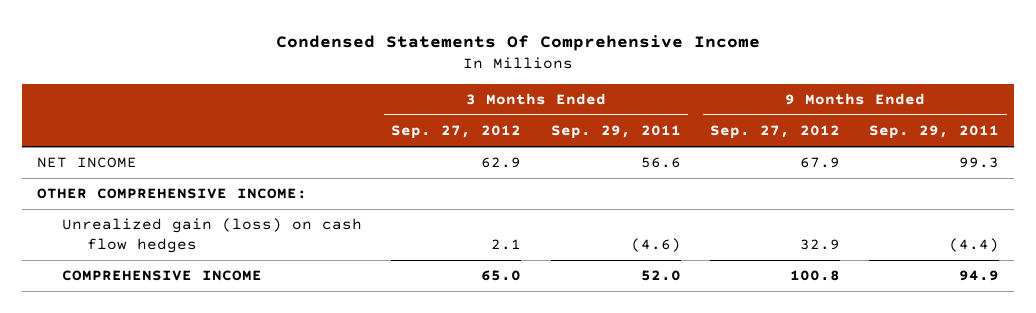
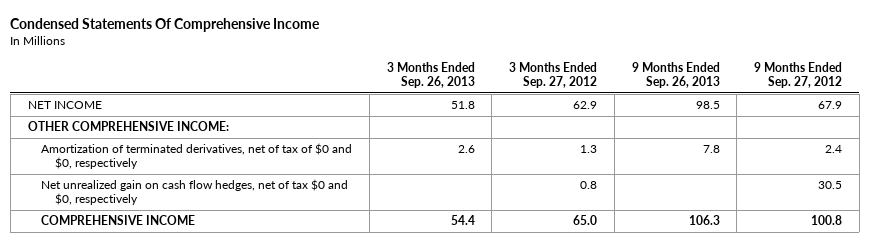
- | 3 Months Ended Sep. 27, 2012 | 3 Months Ended Sep. 29, 2011 | 9 Months Ended Sep. 27, 2012 | 9 Months Ended Sep. 29, 2011
+ | 3 Months Ended Sep. 26, 2013 | 3 Months Ended Sep. 27, 2012 | 9 Months Ended Sep. 26, 2013 | 9 Months Ended Sep. 27, 2012
- Unrealized gain (loss) on cash flow hedges | 2.1 | (4.6) | 32.9 | (4.4)
+ Amortization of terminated derivatives, net of tax of $0 and $0, respectively | 2.6 | 1.3 | 7.8 | 2.4
+ Net unrealized gain on cash flow hedges, net of tax $0 and $0, respectively | | 0.8 | | 30.5

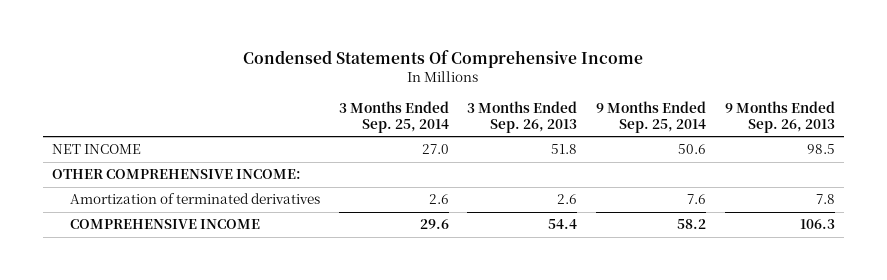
- | 3 Months Ended Sep. 26, 2013 | 3 Months Ended Sep. 27, 2012 | 9 Months Ended Sep. 26, 2013 | 9 Months Ended Sep. 27, 2012
+ | 3 Months Ended Sep. 25, 2014 | 3 Months Ended Sep. 26, 2013 | 9 Months Ended Sep. 25, 2014 | 9 Months Ended Sep. 26, 2013
- Amortization of terminated derivatives, net of tax of $0 and $0, respectively | 2.6 | 1.3 | 7.8 | 2.4
- Net unrealized gain on cash flow hedges, net of tax $0 and $0, respectively | | 0.8 | | 30.5
+ Amortization of terminated derivatives | 2.6 | 2.6 | 7.6 | 7.8

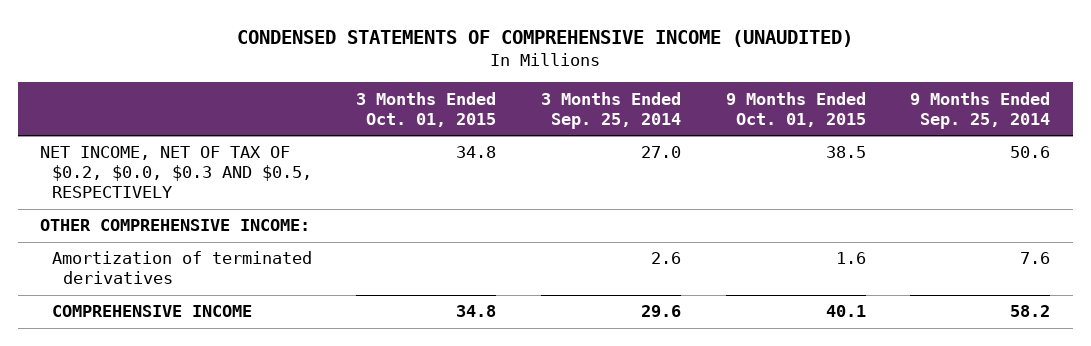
- Condensed Statements Of Comprehensive Income
+ CONDENSED STATEMENTS OF COMPREHENSIVE INCOME (UNAUDITED)
- | 3 Months Ended Sep. 25, 2014 | 3 Months Ended Sep. 26, 2013 | 9 Months Ended Sep. 25, 2014 | 9 Months Ended Sep. 26, 2013
+ | 3 Months Ended Oct. 01, 2015 | 3 Months Ended Sep. 25, 2014 | 9 Months Ended Oct. 01, 2015 | 9 Months Ended Sep. 25, 2014
- NET INCOME | 27.0 | 51.8 | 50.6 | 98.5
+ NET INCOME, NET OF TAX OF $0.2, $0.0, $0.3 AND $0.5, RESPECTIVELY | 34.8 | 27.0 | 38.5 | 50.6

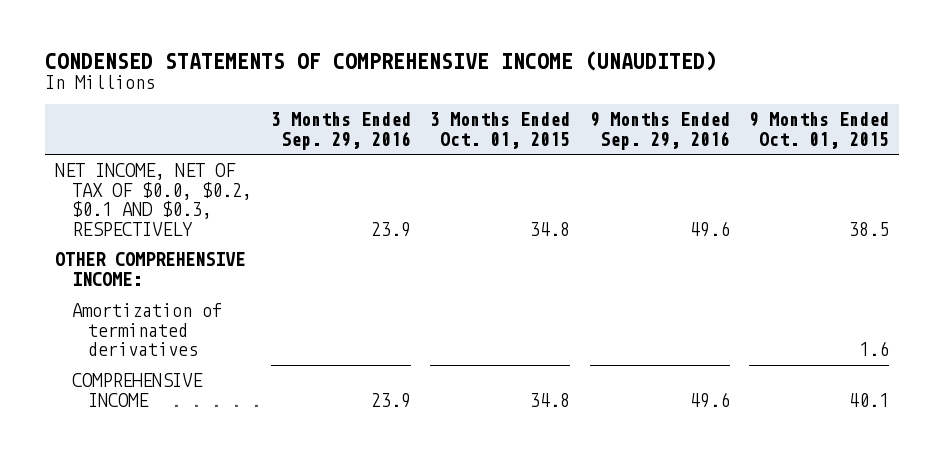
- | 3 Months Ended Oct. 01, 2015 | 3 Months Ended Sep. 25, 2014 | 9 Months Ended Oct. 01, 2015 | 9 Months Ended Sep. 25, 2014
+ | 3 Months Ended Sep. 29, 2016 | 3 Months Ended Oct. 01, 2015 | 9 Months Ended Sep. 29, 2016 | 9 Months Ended Oct. 01, 2015
- NET INCOME, NET OF TAX OF $0.2, $0.0, $0.3 AND $0.5, RESPECTIVELY | 34.8 | 27.0 | 38.5 | 50.6
+ NET INCOME, NET OF TAX OF $0.0, $0.2, $0.1 AND $0.3, RESPECTIVELY | 23.9 | 34.8 | 49.6 | 38.5

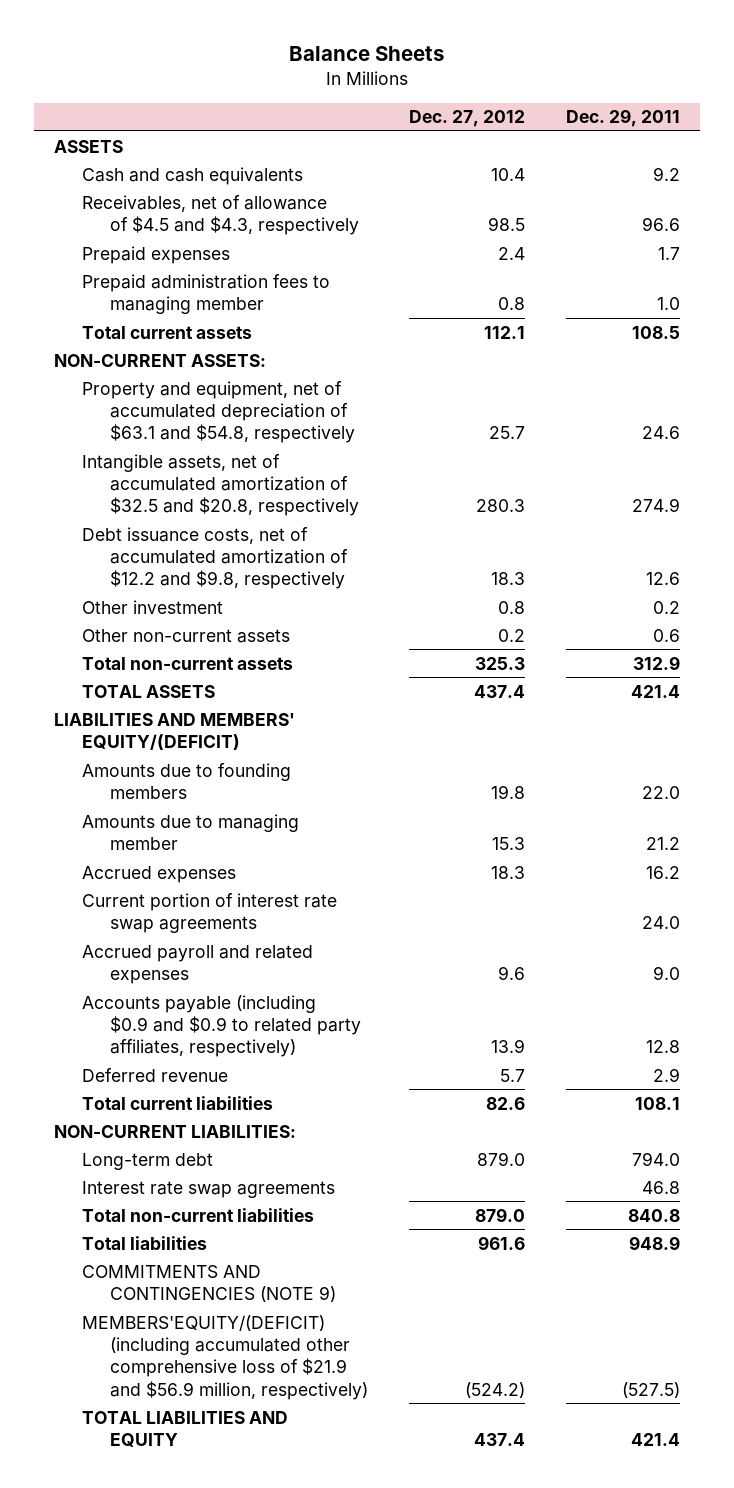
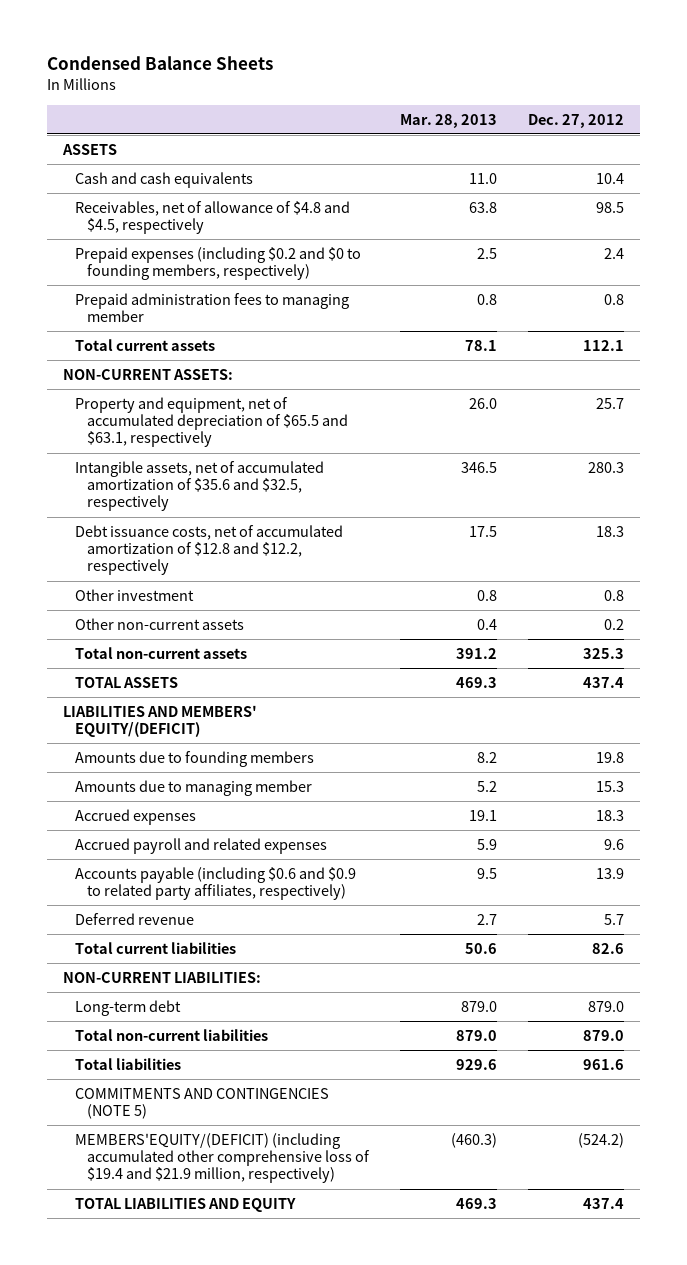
- Balance Sheets
+ Condensed Balance Sheets
- | Dec. 27, 2012 | Dec. 29, 2011
+ | Mar. 28, 2013 | Dec. 27, 2012
- Receivables, net of allowance of $4.5 and $4.3, respectively | 98.5 | 96.6
- Prepaid expenses | 2.4 | 1.7
+ Receivables, net of allowance of $4.8 and $4.5, respectively | 63.8 | 98.5
+ Prepaid expenses (including $0.2 and $0 to founding members, respectively) | 2.5 | 2.4
- Property and equipment, net of accumulated depreciation of $63.1 and $54.8, respectively | 25.7 | 24.6
- Intangible assets, net of accumulated amortization of $32.5 and $20.8, respectively | 280.3 | 274.9
- Debt issuance costs, net of accumulated amortization of $12.2 and $9.8, respectively | 18.3 | 12.6
+ Property and equipment, net of accumulated depreciation of $65.5 and $63.1, respectively | 26.0 | 25.7
+ Intangible assets, net of accumulated amortization of $35.6 and $32.5, respectively | 346.5 | 280.3
+ Debt issuance costs, net of accumulated amortization of $12.8 and $12.2, respectively | 17.5 | 18.3
- Current portion of interest rate swap agreements | | 24.0
- Accounts payable (including $0.9 and $0.9 to related party affiliates, respectively) | 13.9 | 12.8
+ Accounts payable (including $0.6 and $0.9 to related party affiliates, respectively) | 9.5 | 13.9
- Interest rate swap agreements | | 46.8
- COMMITMENTS AND CONTINGENCIES (NOTE 9)
- MEMBERS'EQUITY/(DEFICIT) (including accumulated other comprehensive loss of $21.9 and $56.9 million, respectively) | (524.2) | (527.5)
+ COMMITMENTS AND CONTINGENCIES (NOTE 5)
+ MEMBERS'EQUITY/(DEFICIT) (including accumulated other comprehensive loss of $19.4 and $21.9 million, respectively) | (460.3) | (524.2)

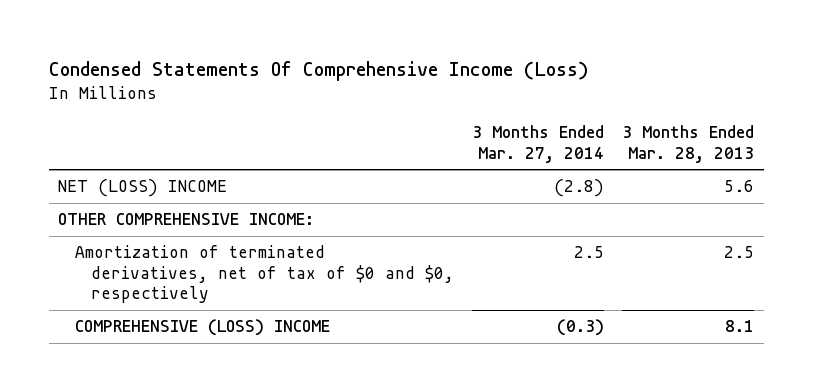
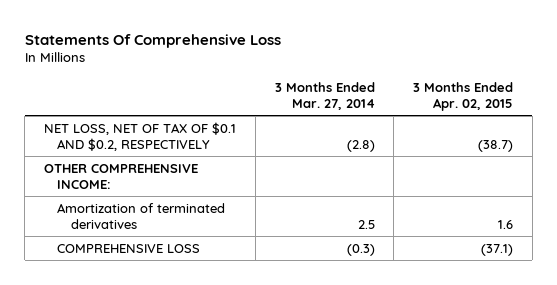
- Condensed Statements Of Comprehensive Income (Loss)
+ Statements Of Comprehensive Loss
- | 3 Months Ended Mar. 27, 2014 | 3 Months Ended Mar. 28, 2013
+ | 3 Months Ended Mar. 27, 2014 | 3 Months Ended Apr. 02, 2015
- NET (LOSS) INCOME | (2.8) | 5.6
+ NET LOSS, NET OF TAX OF $0.1 AND $0.2, RESPECTIVELY | (2.8) | (38.7)
- Amortization of terminated derivatives, net of tax of $0 and $0, respectively | 2.5 | 2.5
- COMPREHENSIVE (LOSS) INCOME | (0.3) | 8.1
+ Amortization of terminated derivatives | 2.5 | 1.6
+ COMPREHENSIVE LOSS | (0.3) | (37.1)

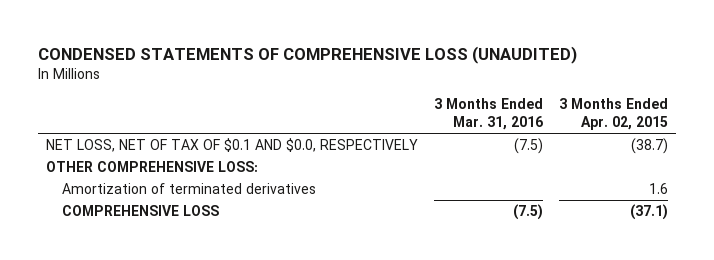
- Statements Of Comprehensive Loss
+ CONDENSED STATEMENTS OF COMPREHENSIVE LOSS (UNAUDITED)
- | 3 Months Ended Mar. 27, 2014 | 3 Months Ended Apr. 02, 2015
+ | 3 Months Ended Mar. 31, 2016 | 3 Months Ended Apr. 02, 2015
- NET LOSS, NET OF TAX OF $0.1 AND $0.2, RESPECTIVELY | (2.8) | (38.7)
- OTHER COMPREHENSIVE INCOME:
+ NET LOSS, NET OF TAX OF $0.1 AND $0.0, RESPECTIVELY | (7.5) | (38.7)
+ OTHER COMPREHENSIVE LOSS:

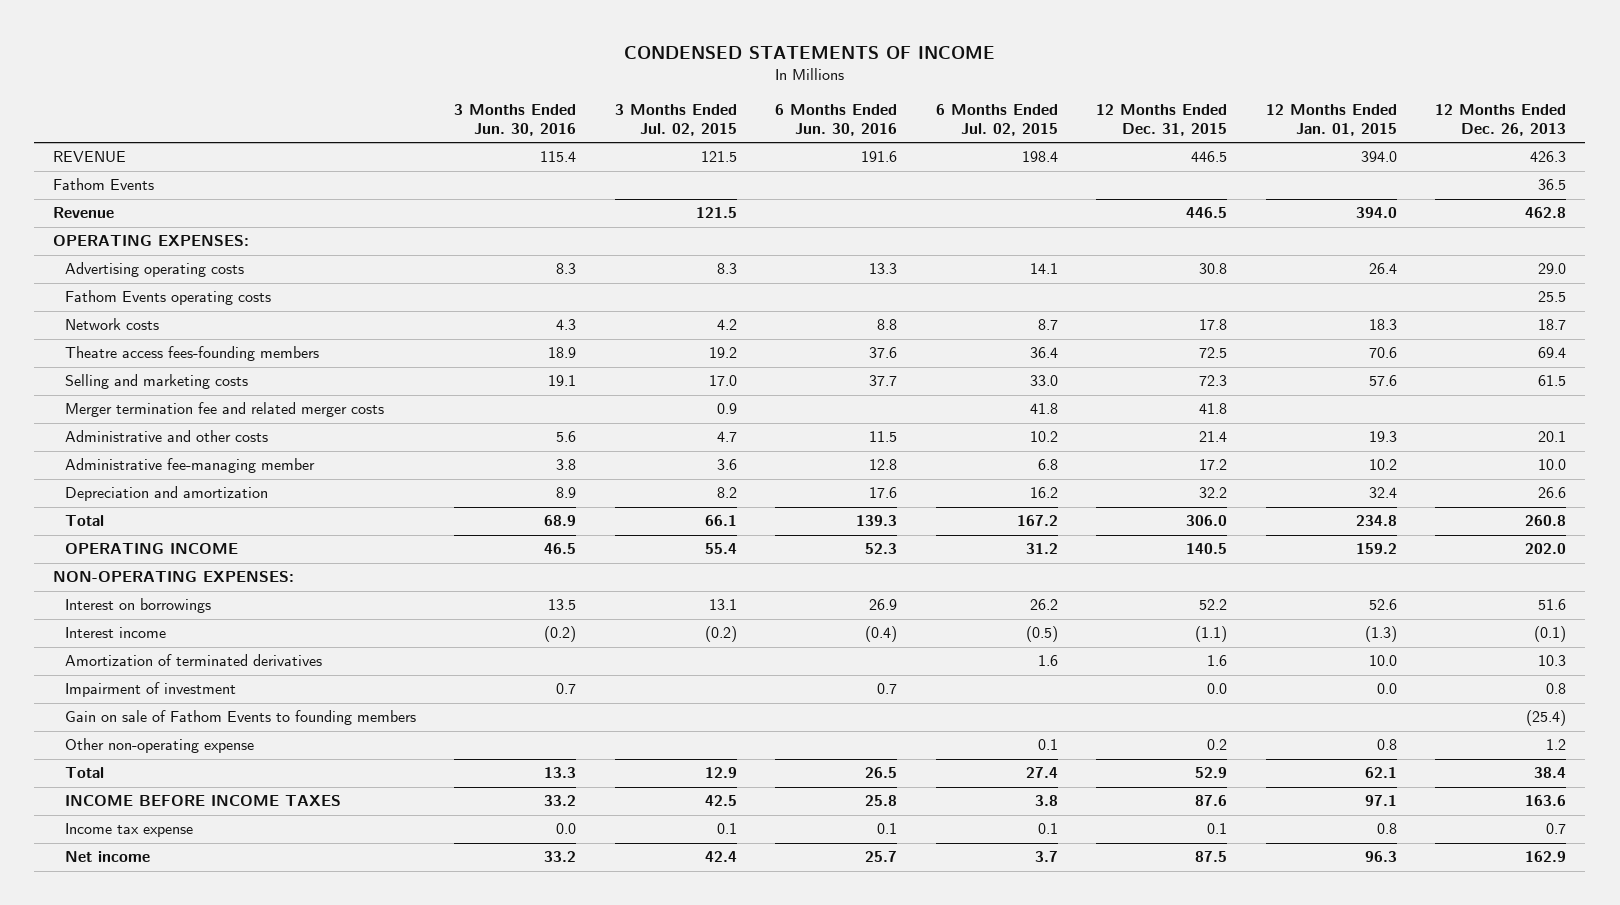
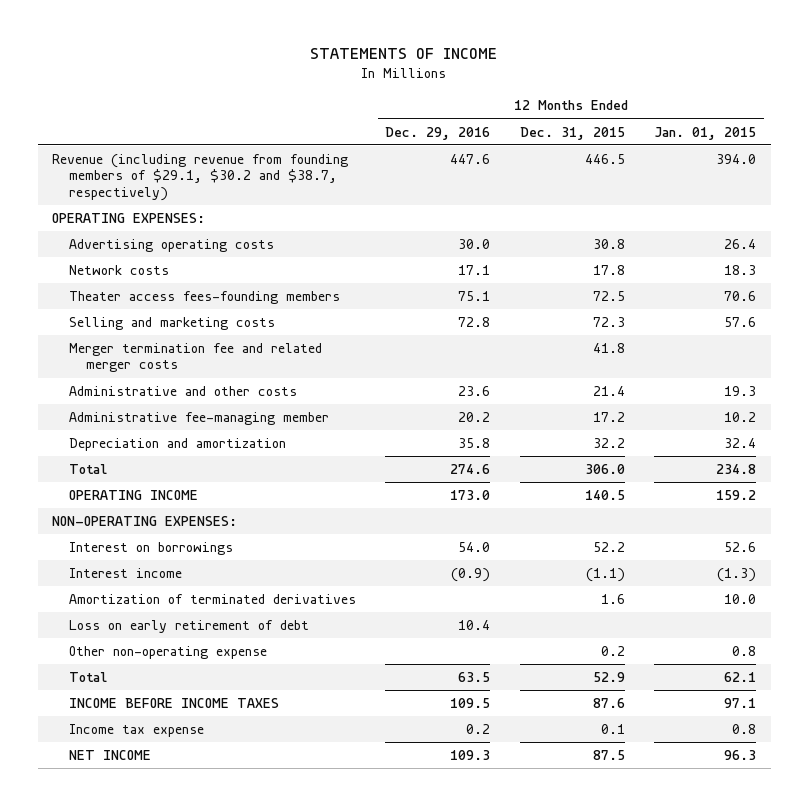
- CONDENSED STATEMENTS OF INCOME
+ STATEMENTS OF INCOME
- | 3 Months Ended Jun. 30, 2016 | 3 Months Ended Jul. 02, 2015 | 6 Months Ended Jun. 30, 2016 | 6 Months Ended Jul. 02, 2015 | 12 Months Ended Dec. 31, 2015 | 12 Months Ended Jan. 01, 2015 | 12 Months Ended Dec. 26, 2013
+ | 12 Months Ended Dec. 29, 2016 | 12 Months Ended Dec. 31, 2015 | 12 Months Ended Jan. 01, 2015
- REVENUE | 115.4 | 121.5 | 191.6 | 198.4 | 446.5 | 394.0 | 426.3
- Fathom Events | | | | | | | 36.5
- Revenue | | 121.5 | | | 446.5 | 394.0 | 462.8
+ Revenue (including revenue from founding members of $29.1, $30.2 and $38.7, respectively) | 447.6 | 446.5 | 394.0
- Fathom Events operating costs | | | | | | | 25.5
- Theatre access fees-founding members | 18.9 | 19.2 | 37.6 | 36.4 | 72.5 | 70.6 | 69.4
+ Theater access fees-founding members | 75.1 | 72.5 | 70.6
- Impairment of investment | 0.7 | | 0.7 | | 0.0 | 0.0 | 0.8
- Gain on sale of Fathom Events to founding members | | | | | | | (25.4)
+ Loss on early retirement of debt | 10.4 | |
- Net income | 33.2 | 42.4 | 25.7 | 3.7 | 87.5 | 96.3 | 162.9
+ NET INCOME | 109.3 | 87.5 | 96.3

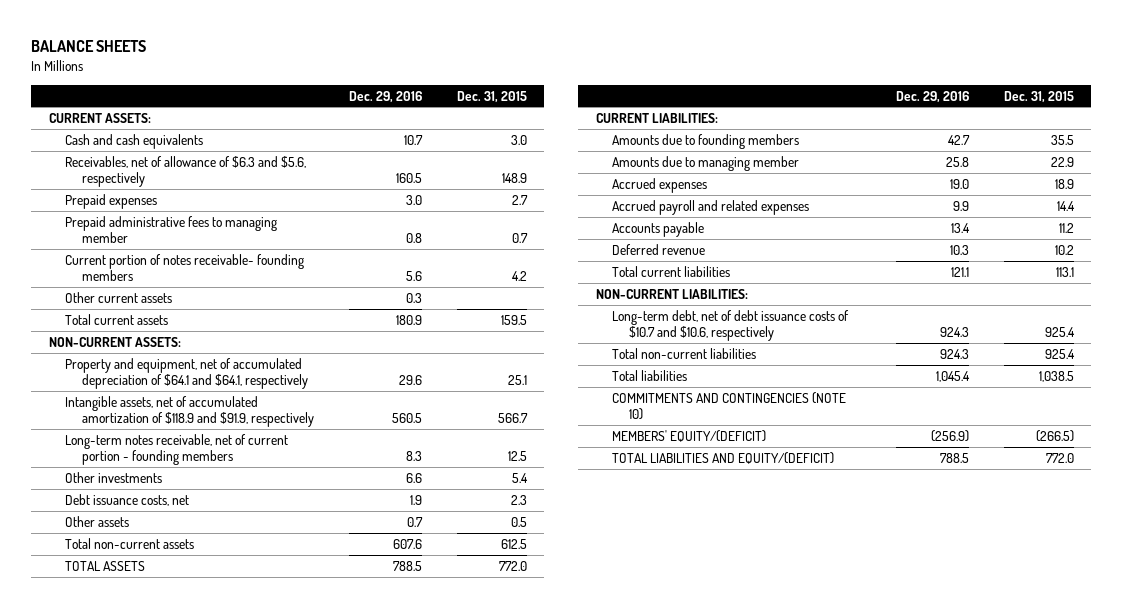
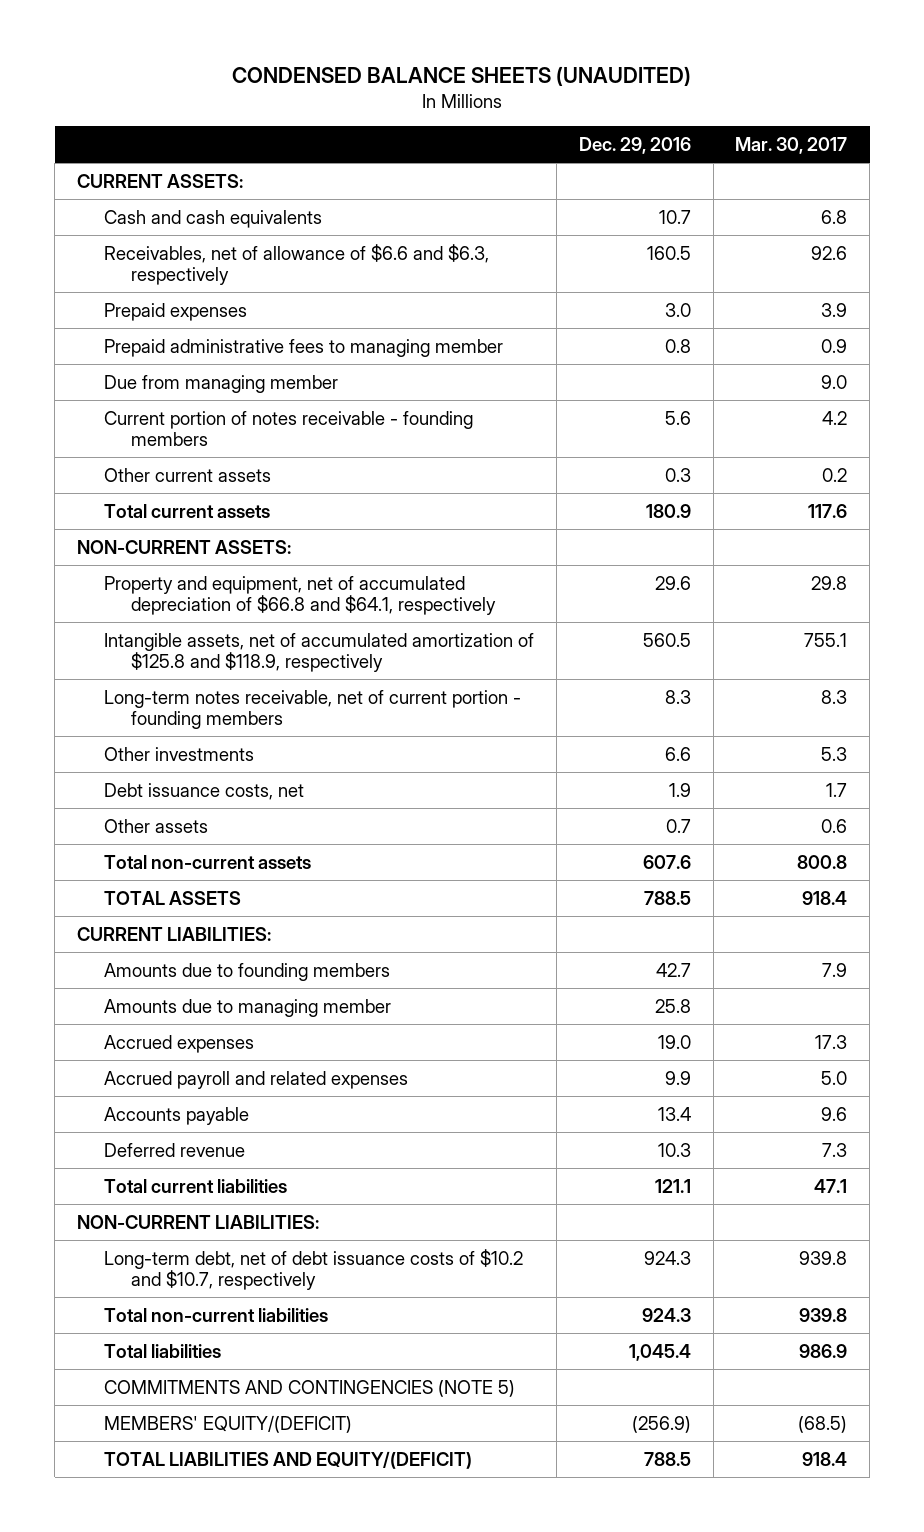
- BALANCE SHEETS
+ CONDENSED BALANCE SHEETS (UNAUDITED)
- | Dec. 29, 2016 | Dec. 31, 2015
+ | Dec. 29, 2016 | Mar. 30, 2017
- Receivables, net of allowance of $6.3 and $5.6, respectively | 160.5 | 148.9
+ Receivables, net of allowance of $6.6 and $6.3, respectively | 160.5 | 92.6
- Current portion of notes receivable- founding members | 5.6 | 4.2
+ Due from managing member | | 9.0
+ Current portion of notes receivable - founding members | 5.6 | 4.2
- Property and equipment, net of accumulated depreciation of $64.1 and $64.1, respectively | 29.6 | 25.1
- Intangible assets, net of accumulated amortization of $118.9 and $91.9, respectively | 560.5 | 566.7
+ Property and equipment, net of accumulated depreciation of $66.8 and $64.1, respectively | 29.6 | 29.8
+ Intangible assets, net of accumulated amortization of $125.8 and $118.9, respectively | 560.5 | 755.1
- Long-term debt, net of debt issuance costs of $10.7 and $10.6, respectively | 924.3 | 925.4
+ Long-term debt, net of debt issuance costs of $10.2 and $10.7, respectively | 924.3 | 939.8
- COMMITMENTS AND CONTINGENCIES (NOTE 10)
+ COMMITMENTS AND CONTINGENCIES (NOTE 5)

